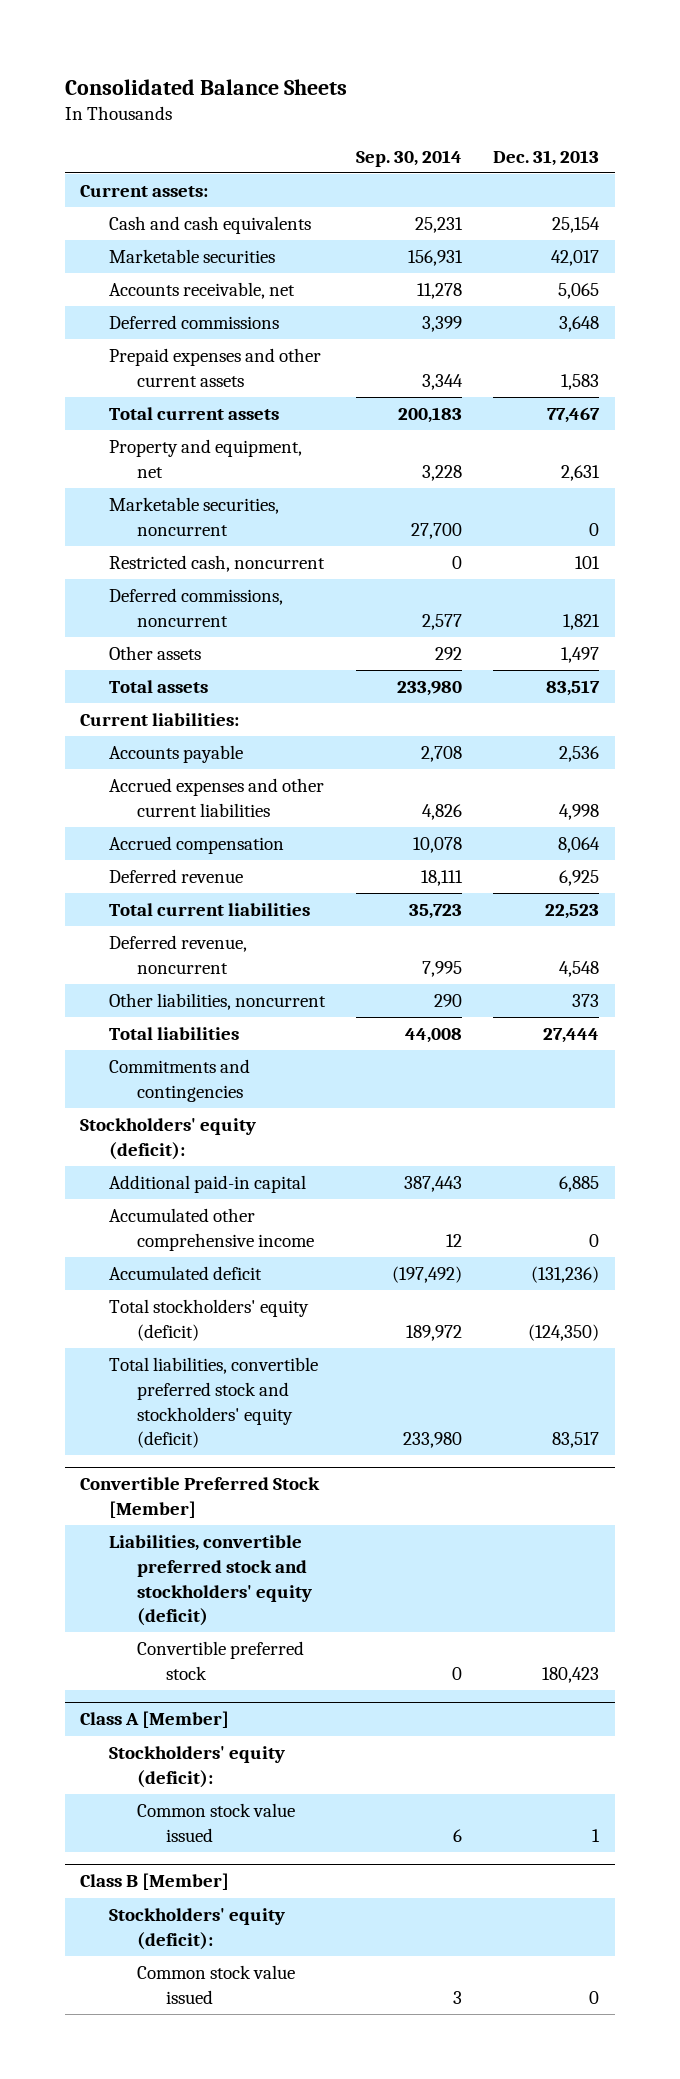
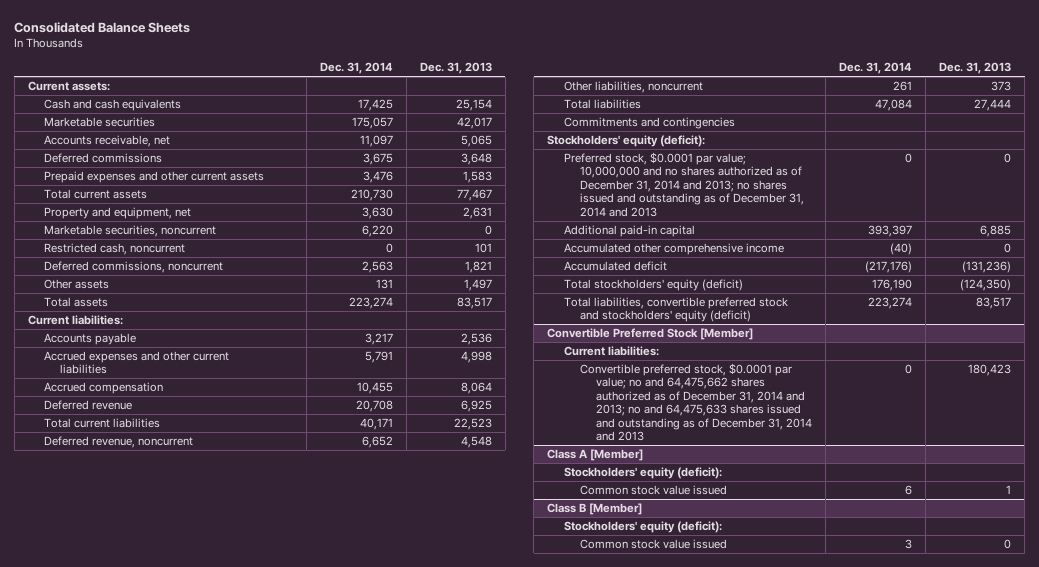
- | Sep. 30, 2014 | Dec. 31, 2013
+ | Dec. 31, 2014 | Dec. 31, 2013
+ Preferred stock, $0.0001 par value; 10,000,000 and no shares authorized as of December 31, 2014 and 2013; no shares issued and outstanding as of December 31, 2014 and 2013 | 0 | 0
@ Convertible Preferred Stock [Member]
- Liabilities, convertible preferred stock and stockholders' equity (deficit)
- Convertible preferred stock | 0 | 180,423
+ Current liabilities:
+ Convertible preferred stock, $0.0001 par value; no and 64,475,662 shares authorized as of December 31, 2014 and 2013; no and 64,475,633 shares issued and outstanding as of December 31, 2014 and 2013 | 0 | 180,423

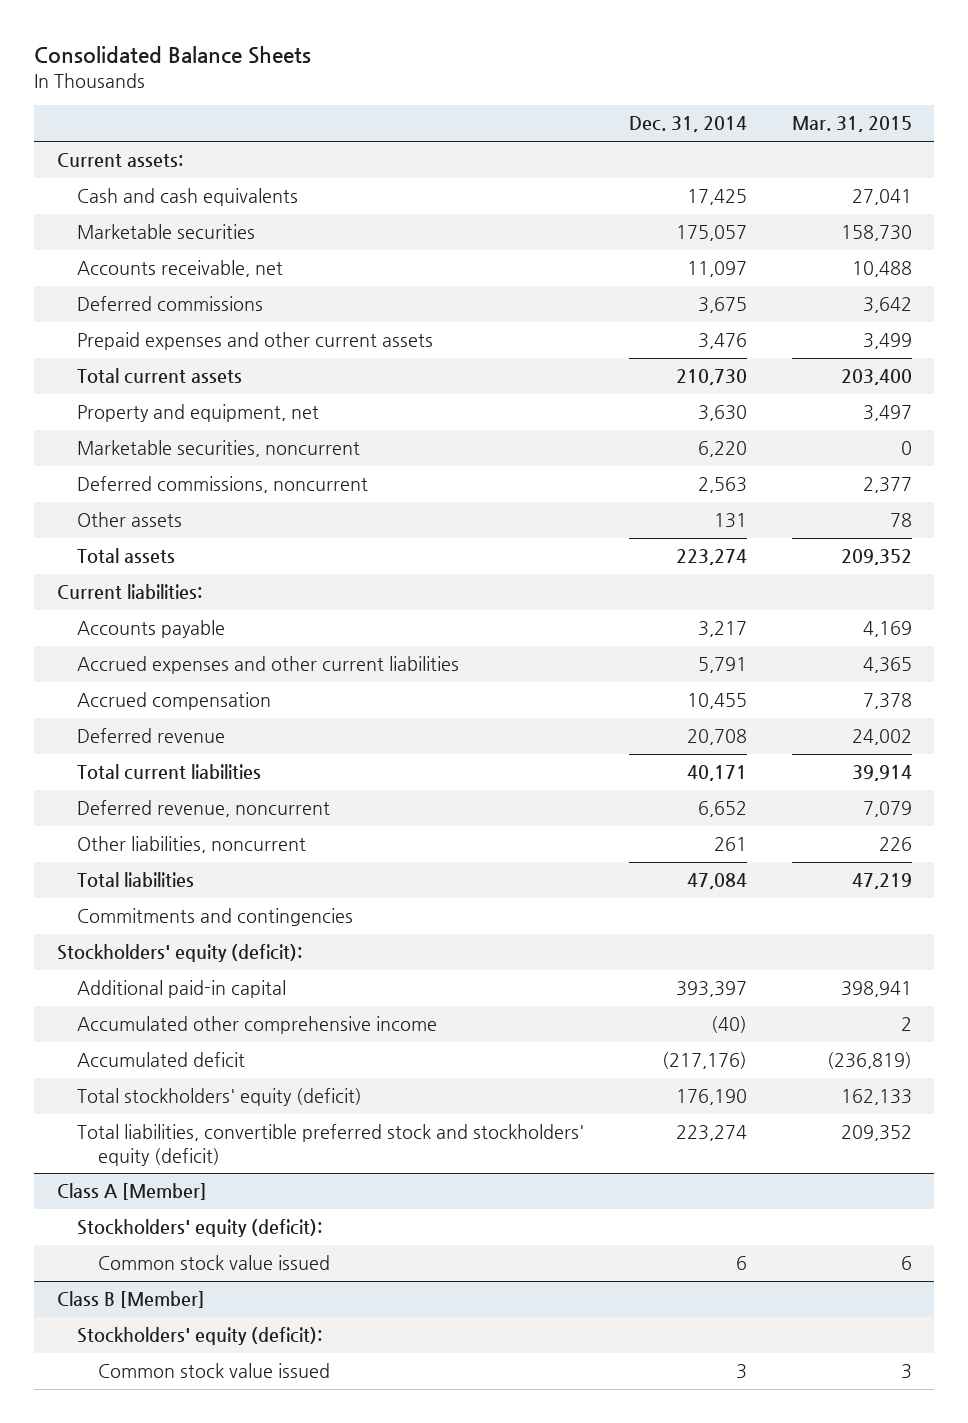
- | Dec. 31, 2014 | Dec. 31, 2013
+ | Dec. 31, 2014 | Mar. 31, 2015
- Restricted cash, noncurrent | 0 | 101
- Preferred stock, $0.0001 par value; 10,000,000 and no shares authorized as of December 31, 2014 and 2013; no shares issued and outstanding as of December 31, 2014 and 2013 | 0 | 0
- Convertible Preferred Stock [Member]
- Current liabilities:
- Convertible preferred stock, $0.0001 par value; no and 64,475,662 shares authorized as of December 31, 2014 and 2013; no and 64,475,633 shares issued and outstanding as of December 31, 2014 and 2013 | 0 | 180,423

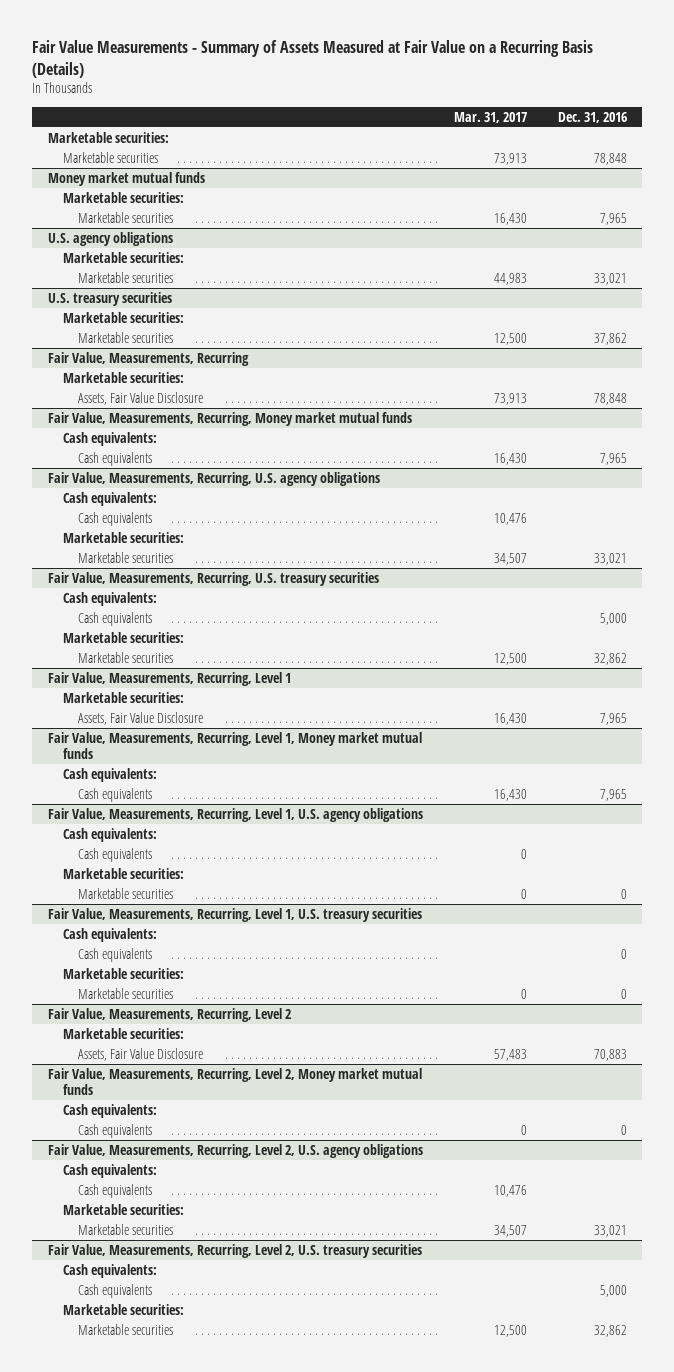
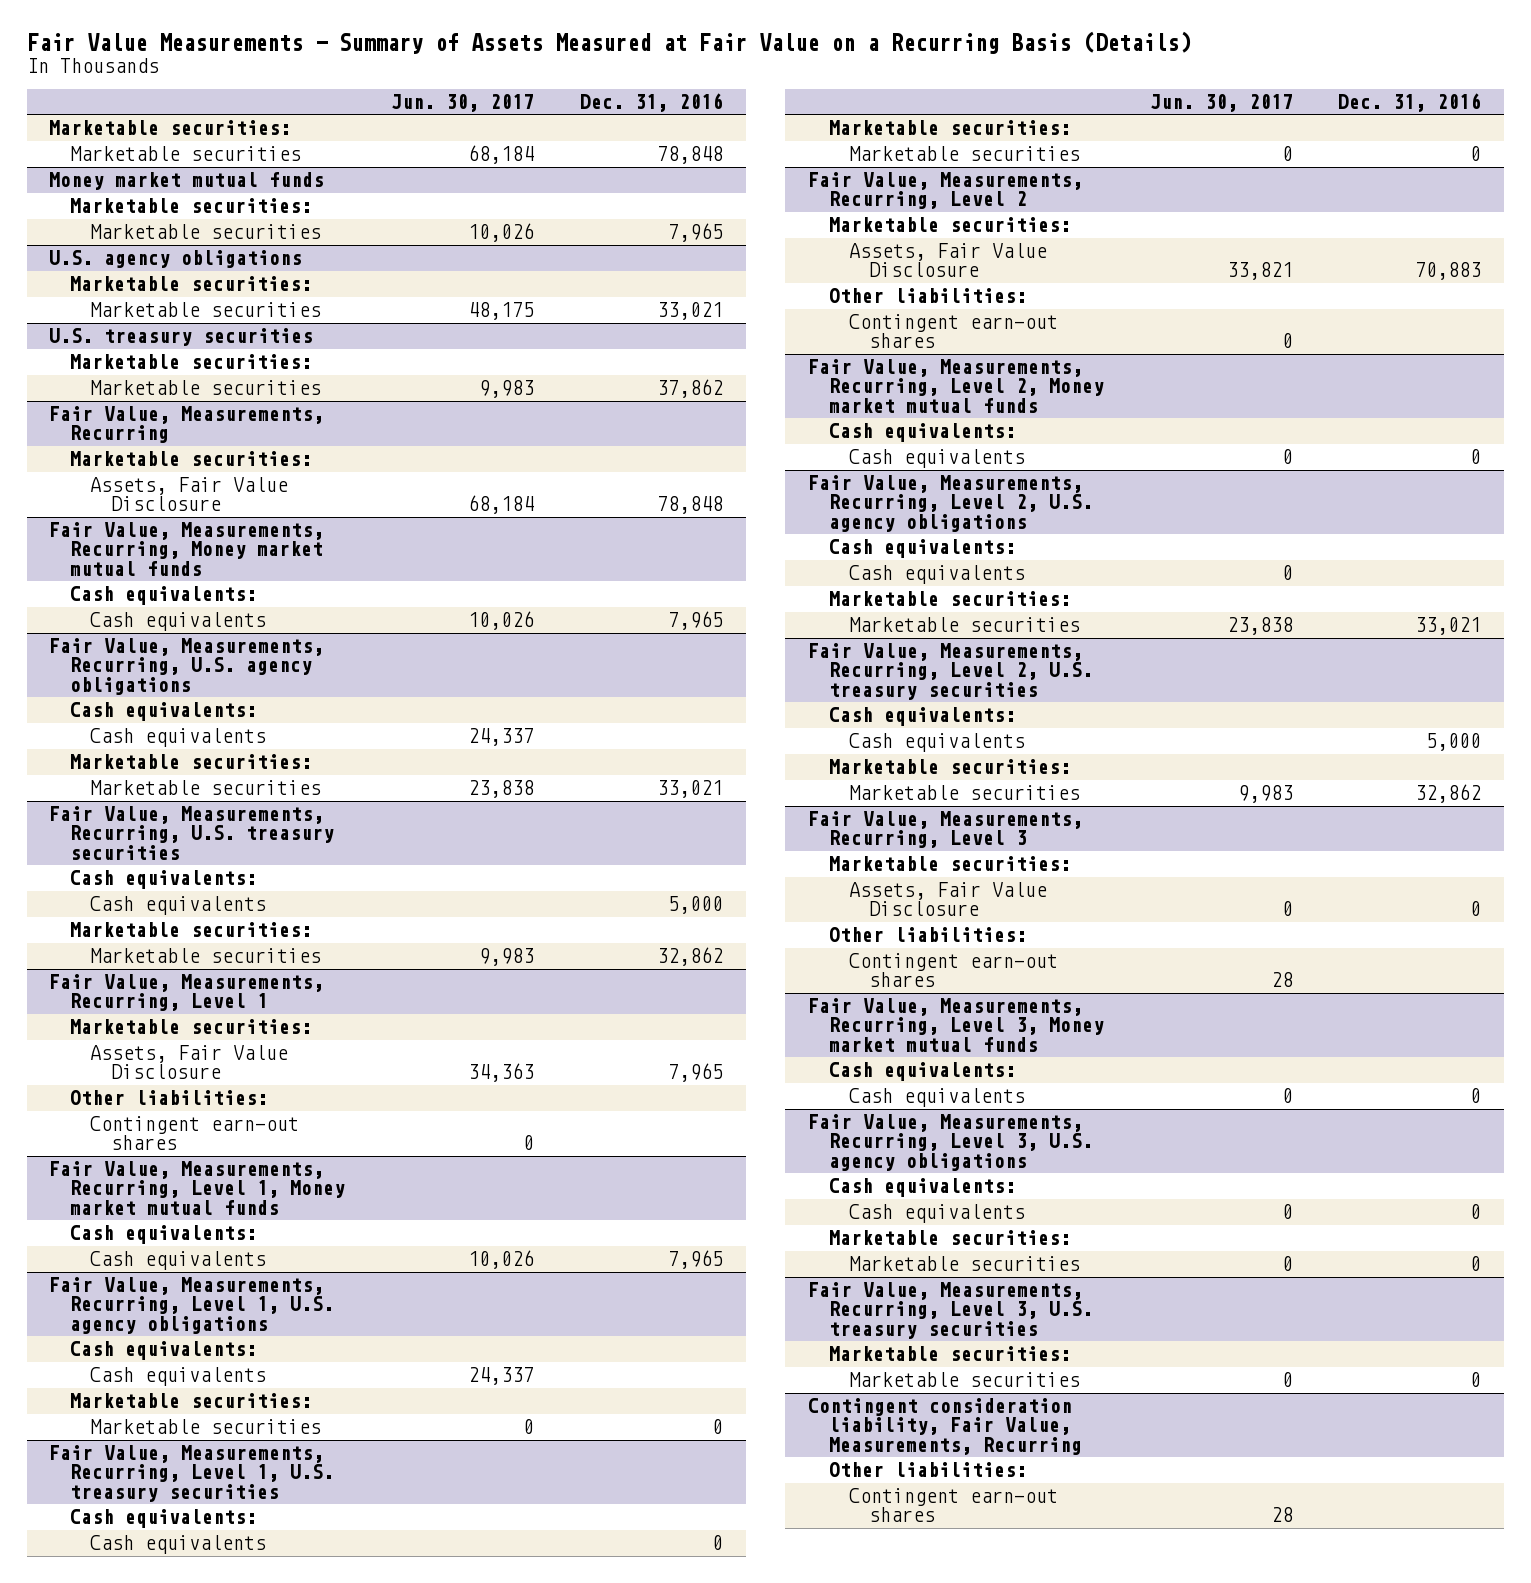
- | Mar. 31, 2017 | Dec. 31, 2016
+ | Jun. 30, 2017 | Dec. 31, 2016
@ Fair Value, Measurements, Recurring, Level 1
+ Other liabilities:
+ Contingent earn-out shares | 0 |
@ Fair Value, Measurements, Recurring, Level 2
+ Other liabilities:
+ Contingent earn-out shares | 0 |
+ Fair Value, Measurements, Recurring, Level 3
+ Marketable securities:
+ Assets, Fair Value Disclosure | 0 | 0
+ Other liabilities:
+ Contingent earn-out shares | 28 |
+ Fair Value, Measurements, Recurring, Level 3, Money market mutual funds
+ Cash equivalents:
+ Cash equivalents | 0 | 0
+ Fair Value, Measurements, Recurring, Level 3, U.S. agency obligations
+ Cash equivalents:
+ Cash equivalents | 0 | 0
+ Marketable securities:
+ Marketable securities | 0 | 0
+ Fair Value, Measurements, Recurring, Level 3, U.S. treasury securities
+ Marketable securities:
+ Marketable securities | 0 | 0
+ Contingent consideration liability, Fair Value, Measurements, Recurring
+ Other liabilities:
+ Contingent earn-out shares | 28 |

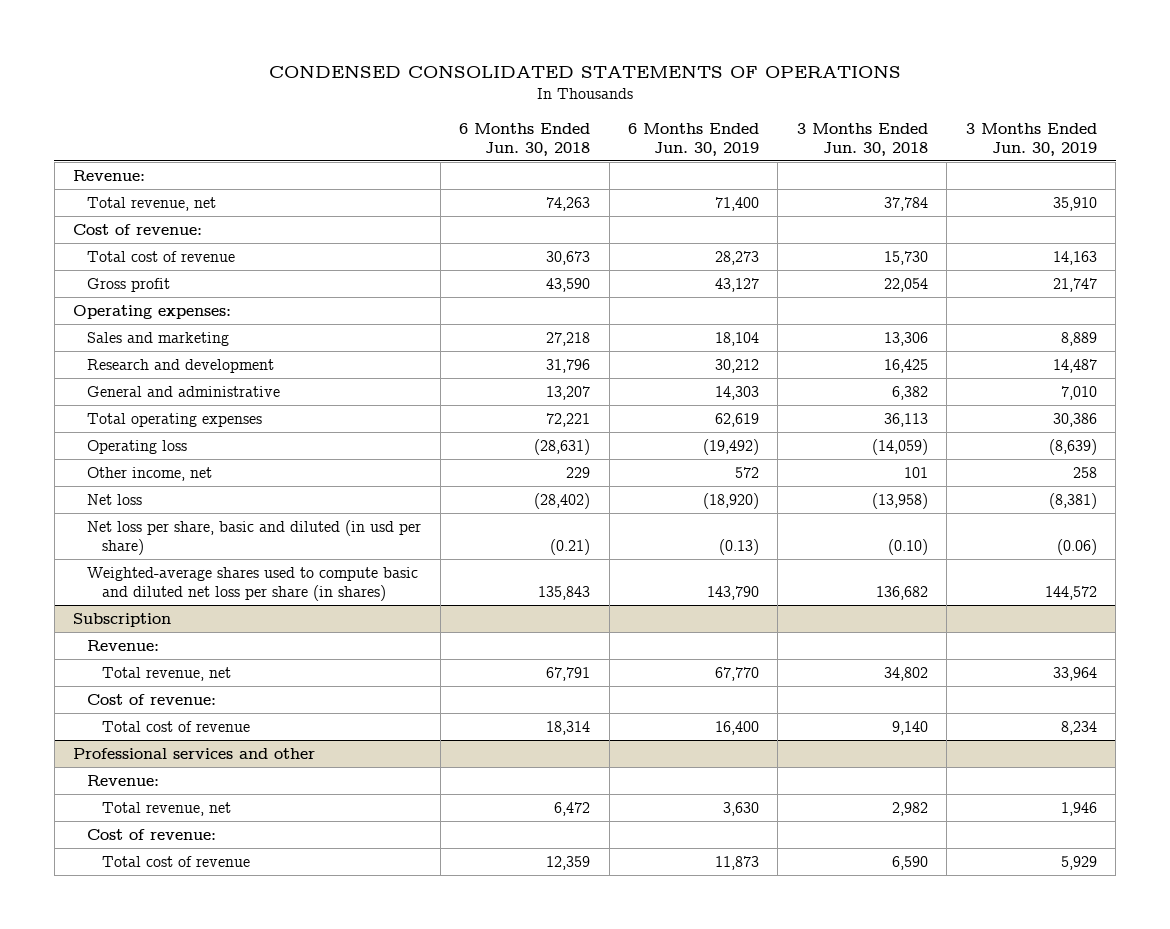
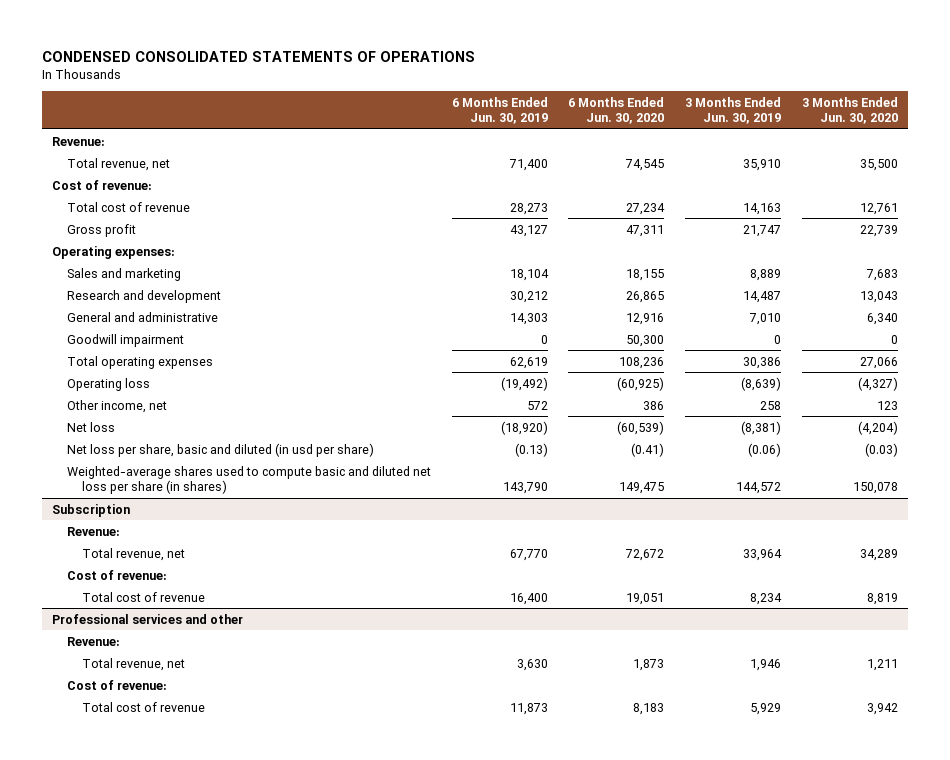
- | 6 Months Ended Jun. 30, 2018 | 6 Months Ended Jun. 30, 2019 | 3 Months Ended Jun. 30, 2018 | 3 Months Ended Jun. 30, 2019
+ | 6 Months Ended Jun. 30, 2019 | 6 Months Ended Jun. 30, 2020 | 3 Months Ended Jun. 30, 2019 | 3 Months Ended Jun. 30, 2020
+ Goodwill impairment | 0 | 50,300 | 0 | 0

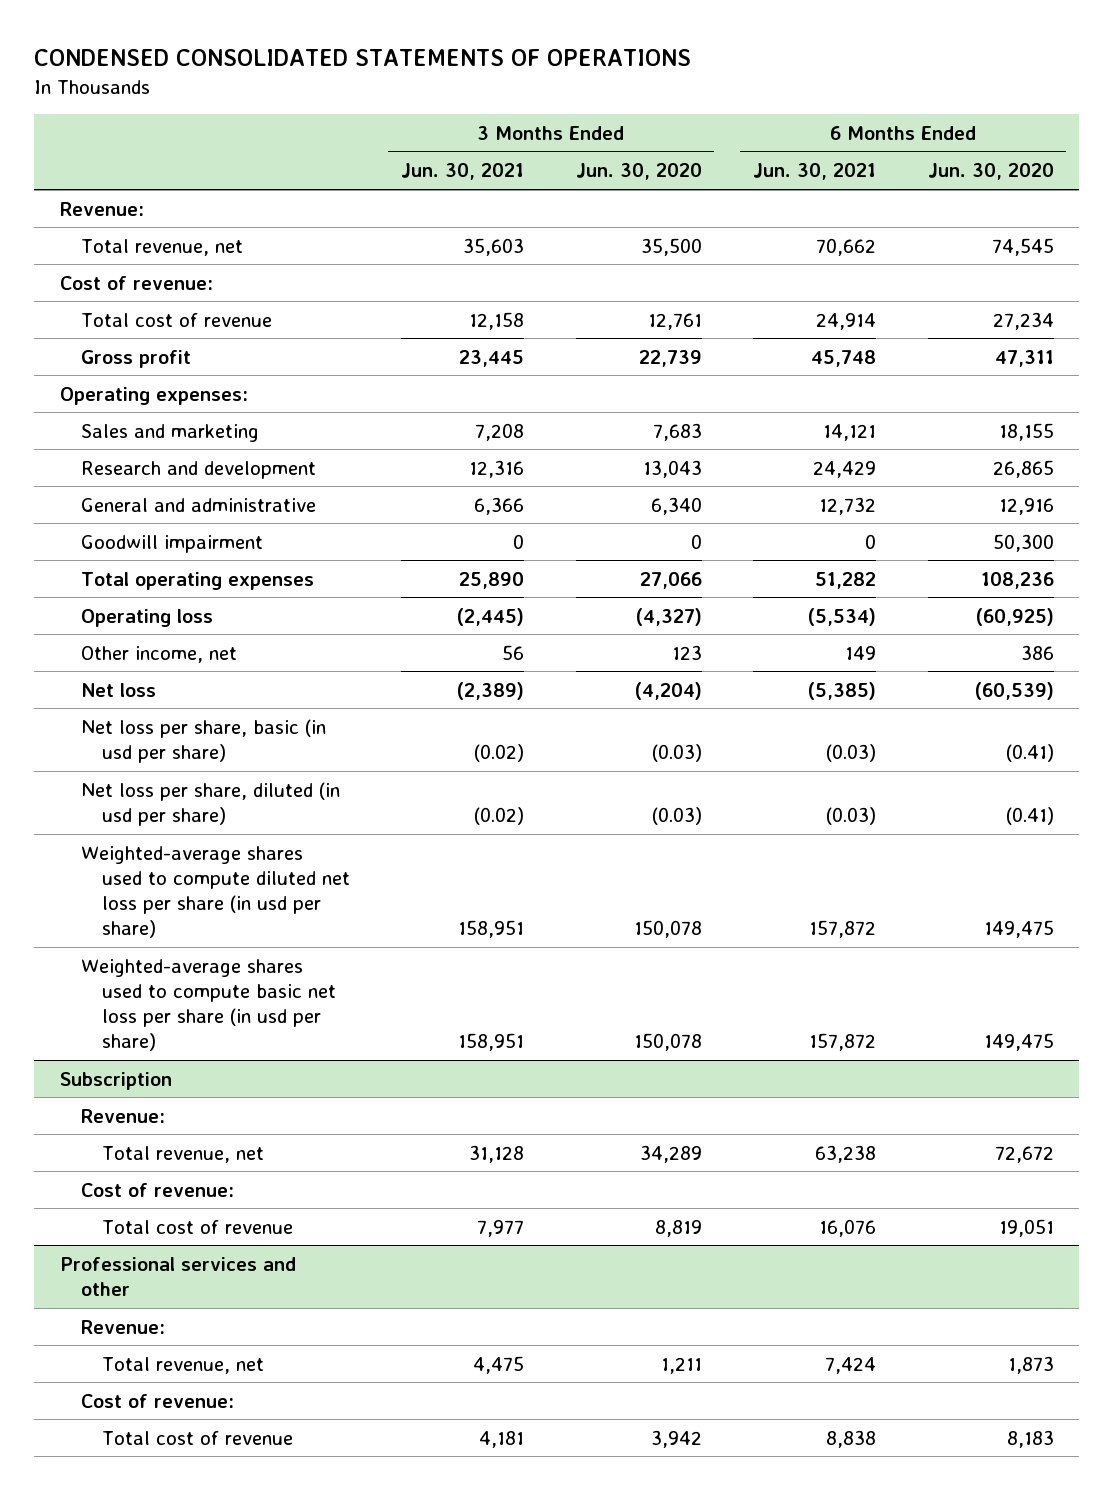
- | 6 Months Ended Jun. 30, 2019 | 6 Months Ended Jun. 30, 2020 | 3 Months Ended Jun. 30, 2019 | 3 Months Ended Jun. 30, 2020
+ | 3 Months Ended Jun. 30, 2021 | 3 Months Ended Jun. 30, 2020 | 6 Months Ended Jun. 30, 2021 | 6 Months Ended Jun. 30, 2020
- Net loss per share, basic and diluted (in usd per share) | (0.13) | (0.41) | (0.06) | (0.03)
- Weighted-average shares used to compute basic and diluted net loss per share (in shares) | 143,790 | 149,475 | 144,572 | 150,078
+ Net loss per share, basic (in usd per share) | (0.02) | (0.03) | (0.03) | (0.41)
+ Net loss per share, diluted (in usd per share) | (0.02) | (0.03) | (0.03) | (0.41)
+ Weighted-average shares used to compute diluted net loss per share (in usd per share) | 158,951 | 150,078 | 157,872 | 149,475
+ Weighted-average shares used to compute basic net loss per share (in usd per share) | 158,951 | 150,078 | 157,872 | 149,475

